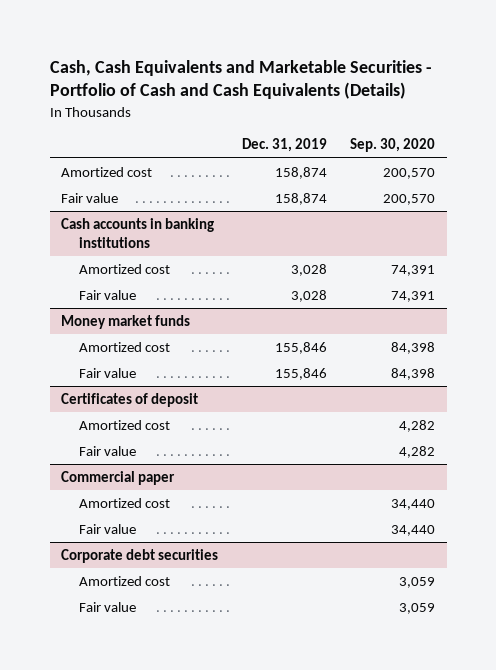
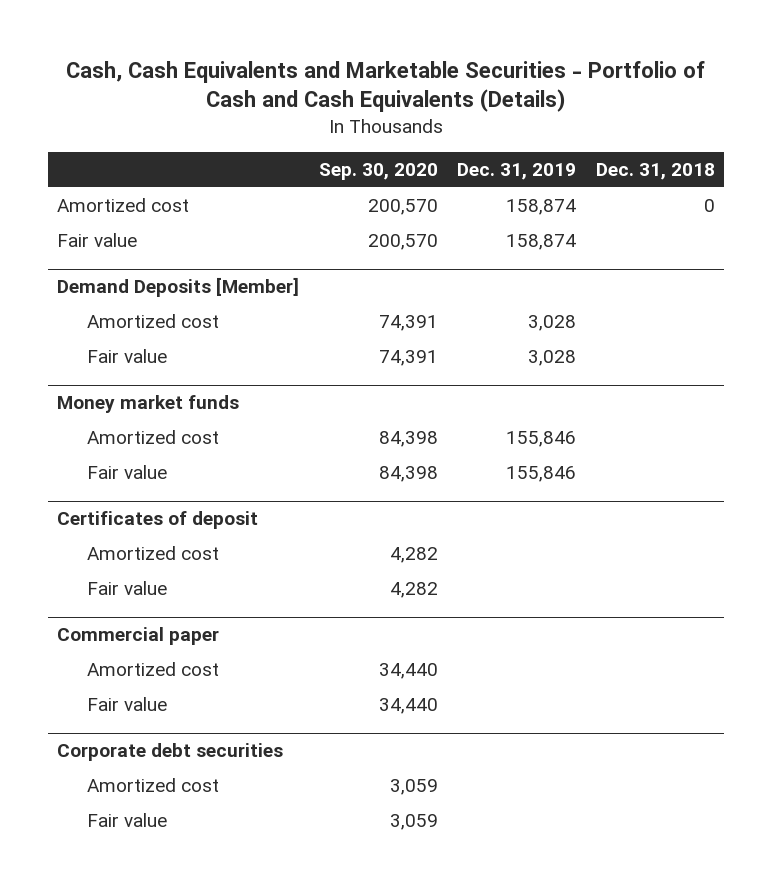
- | Dec. 31, 2019 | Sep. 30, 2020
+ | Sep. 30, 2020 | Dec. 31, 2019 | Dec. 31, 2018
- Cash accounts in banking institutions
+ Demand Deposits [Member]

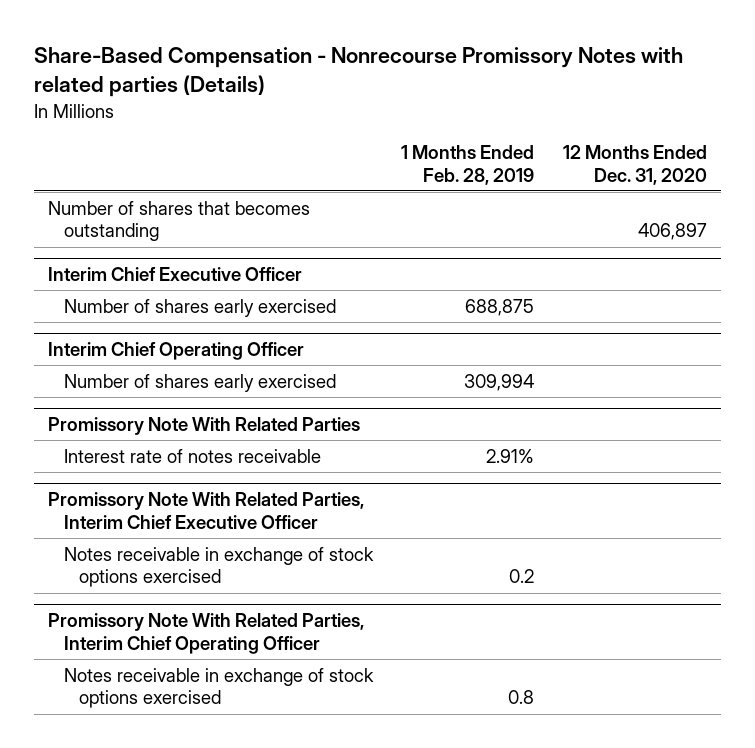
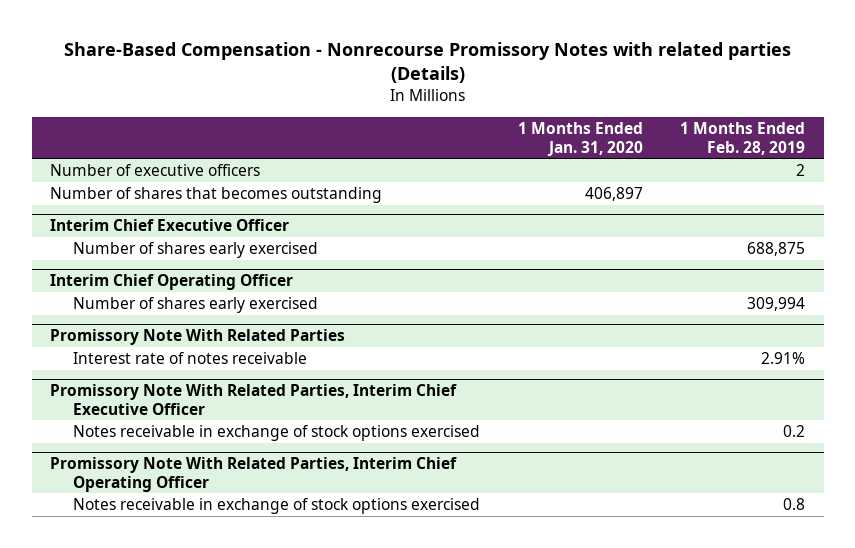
- | 1 Months Ended Feb. 28, 2019 | 12 Months Ended Dec. 31, 2020
+ | 1 Months Ended Jan. 31, 2020 | 1 Months Ended Feb. 28, 2019
+ Number of executive officers | | 2

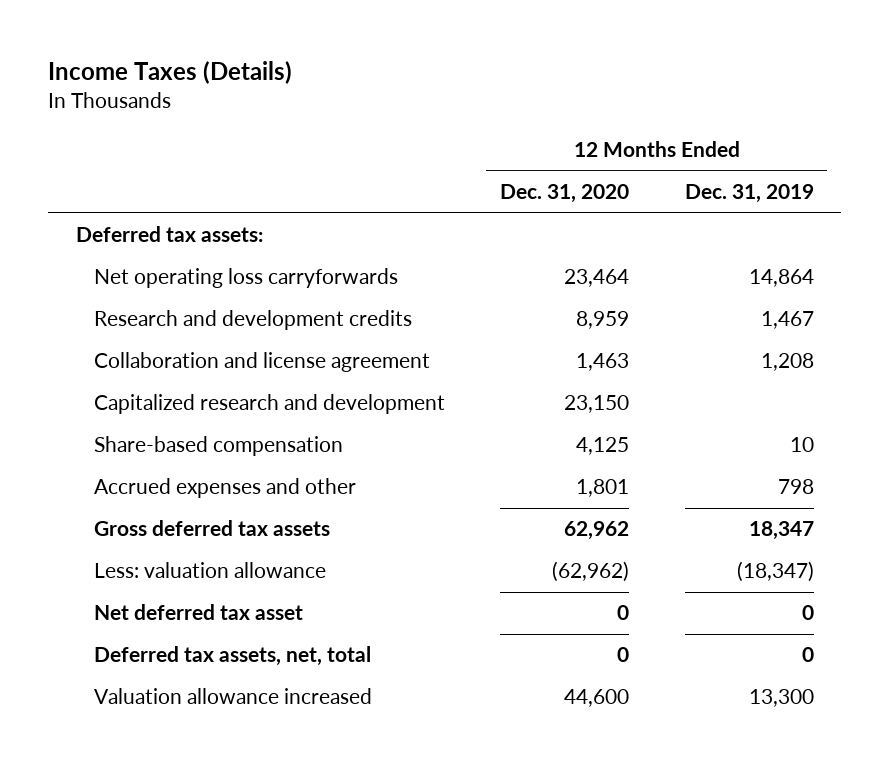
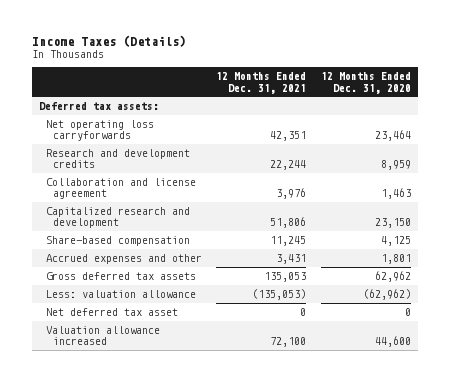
- | 12 Months Ended Dec. 31, 2020 | 12 Months Ended Dec. 31, 2019
+ | 12 Months Ended Dec. 31, 2021 | 12 Months Ended Dec. 31, 2020
- Deferred tax assets, net, total | 0 | 0

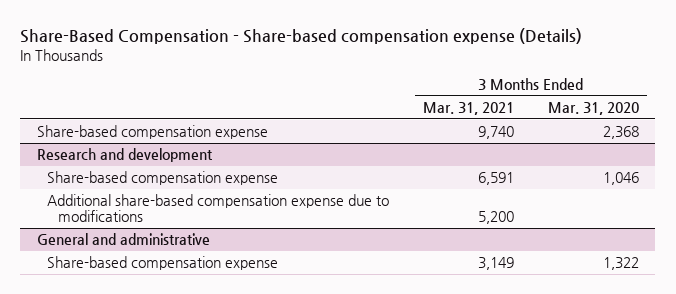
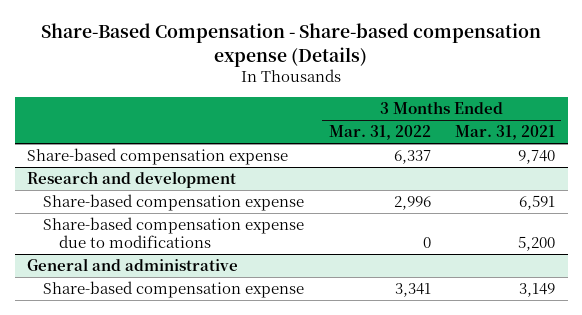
- | 3 Months Ended Mar. 31, 2021 | 3 Months Ended Mar. 31, 2020
+ | 3 Months Ended Mar. 31, 2022 | 3 Months Ended Mar. 31, 2021
@ Research and development
- Additional share-based compensation expense due to modifications | 5,200 |
+ Share-based compensation expense due to modifications | 0 | 5,200

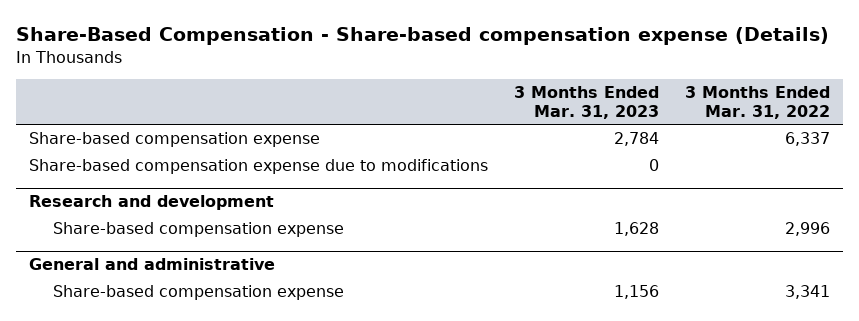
- | 3 Months Ended Mar. 31, 2022 | 3 Months Ended Mar. 31, 2021
+ | 3 Months Ended Mar. 31, 2023 | 3 Months Ended Mar. 31, 2022
+ Share-based compensation expense due to modifications | 0 |
@ Research and development
- Share-based compensation expense due to modifications | 0 | 5,200

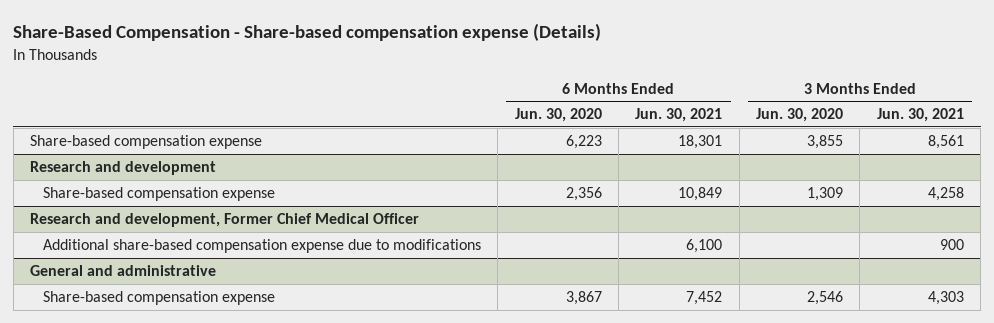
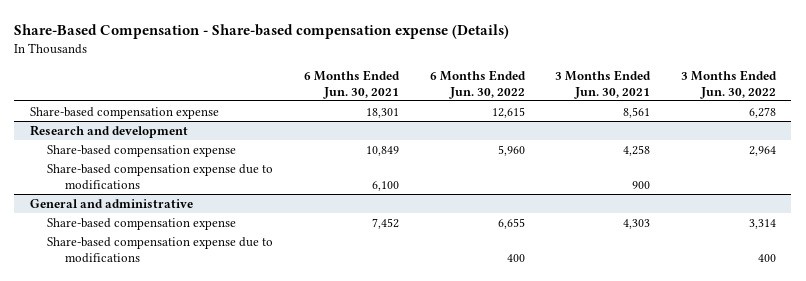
- | 6 Months Ended Jun. 30, 2020 | 6 Months Ended Jun. 30, 2021 | 3 Months Ended Jun. 30, 2020 | 3 Months Ended Jun. 30, 2021
+ | 6 Months Ended Jun. 30, 2021 | 6 Months Ended Jun. 30, 2022 | 3 Months Ended Jun. 30, 2021 | 3 Months Ended Jun. 30, 2022
- Research and development, Former Chief Medical Officer
- Additional share-based compensation expense due to modifications | | 6,100 | | 900
@ Research and development
+ Share-based compensation expense due to modifications | 6,100 | | 900 |
@ General and administrative
+ Share-based compensation expense due to modifications | | 400 | | 400

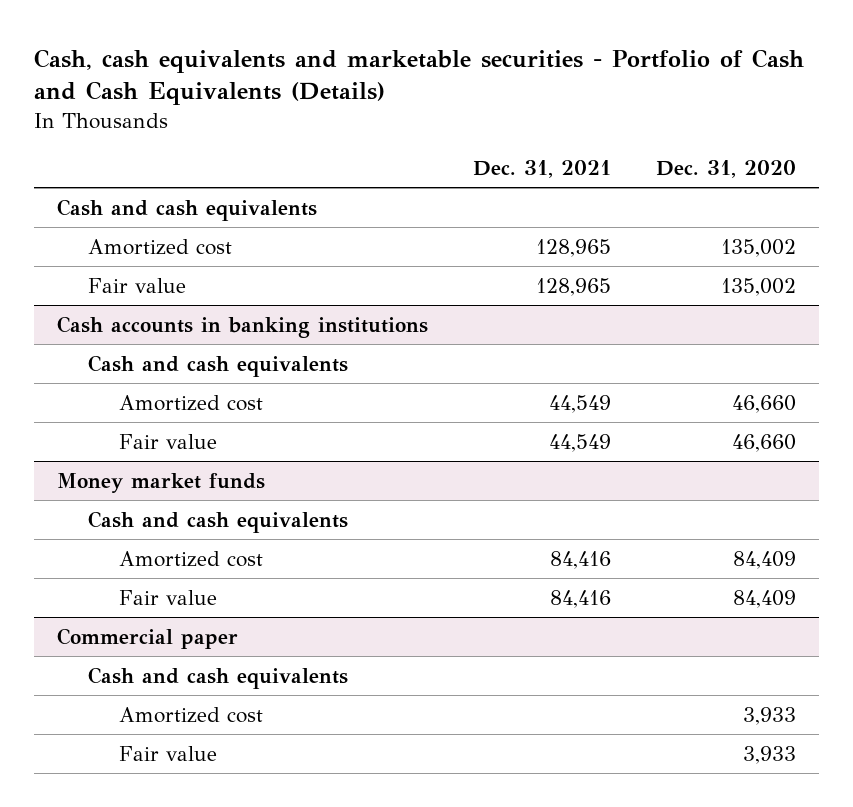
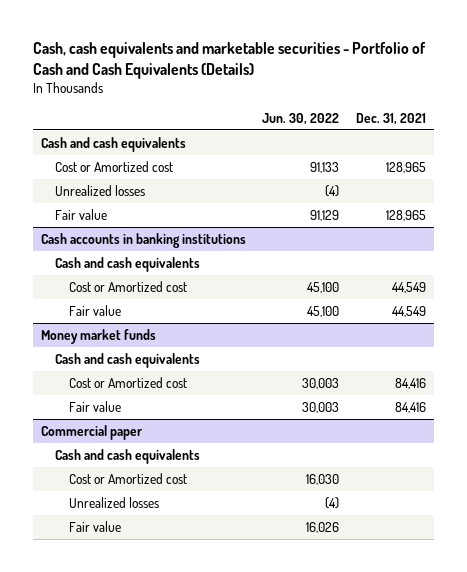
- | Dec. 31, 2021 | Dec. 31, 2020
+ | Jun. 30, 2022 | Dec. 31, 2021
- Amortized cost | 128,965 | 135,002
+ Cost or Amortized cost | 91,133 | 128,965
+ Unrealized losses | (4) |
@ Cash accounts in banking institutions
- Amortized cost | 44,549 | 46,660
+ Cost or Amortized cost | 45,100 | 44,549
@ Money market funds
- Amortized cost | 84,416 | 84,409
+ Cost or Amortized cost | 30,003 | 84,416
@ Commercial paper
- Amortized cost | | 3,933
+ Cost or Amortized cost | 16,030 |
+ Unrealized losses | (4) |

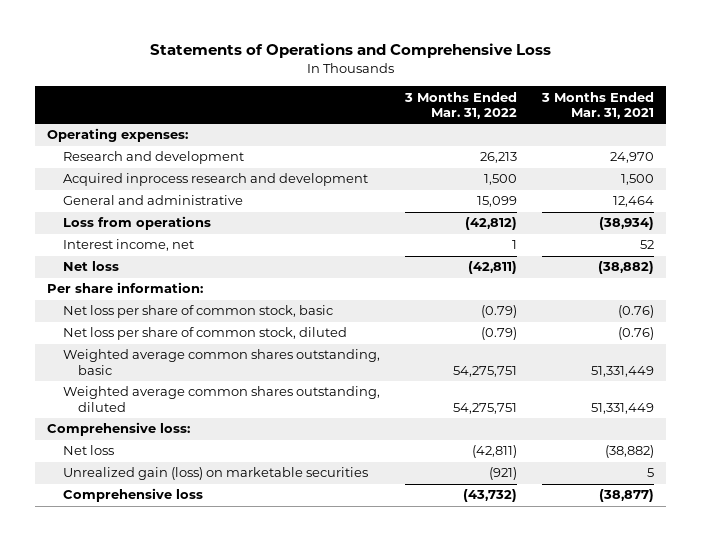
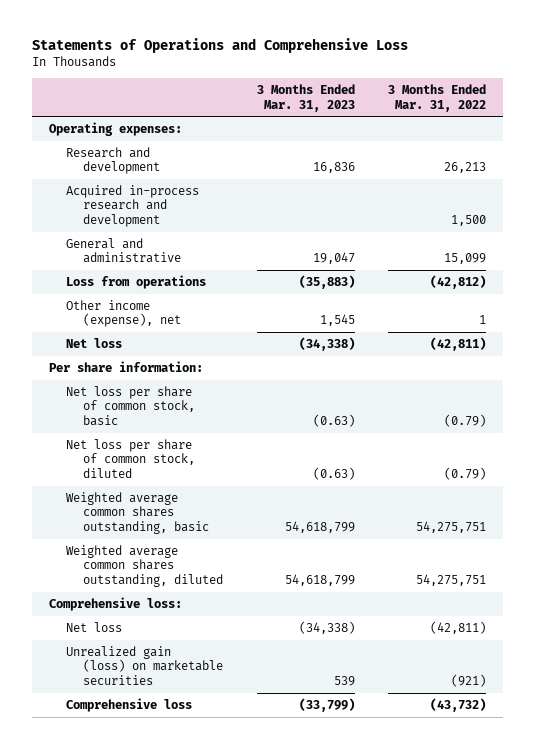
- | 3 Months Ended Mar. 31, 2022 | 3 Months Ended Mar. 31, 2021
+ | 3 Months Ended Mar. 31, 2023 | 3 Months Ended Mar. 31, 2022
- Acquired inprocess research and development | 1,500 | 1,500
+ Acquired in-process research and development | | 1,500
- Interest income, net | 1 | 52
+ Other income (expense), net | 1,545 | 1

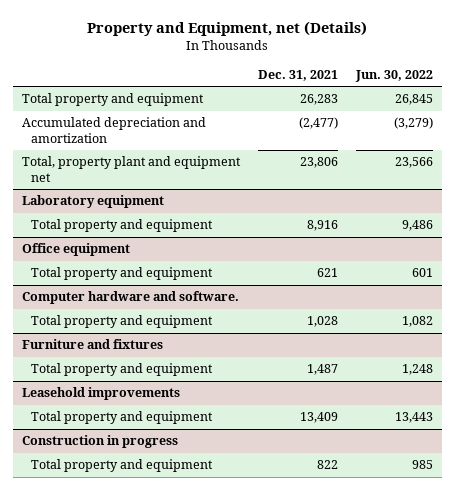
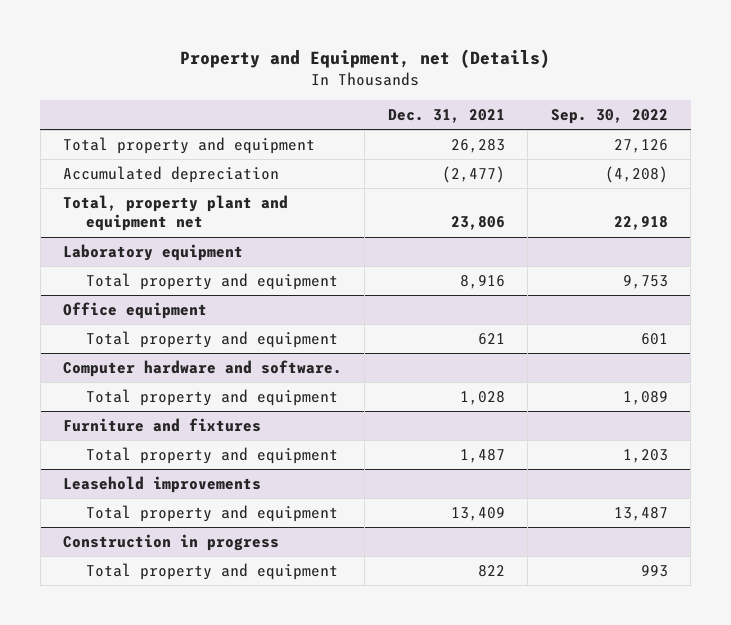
- | Dec. 31, 2021 | Jun. 30, 2022
+ | Dec. 31, 2021 | Sep. 30, 2022
- Accumulated depreciation and amortization | (2,477) | (3,279)
+ Accumulated depreciation | (2,477) | (4,208)

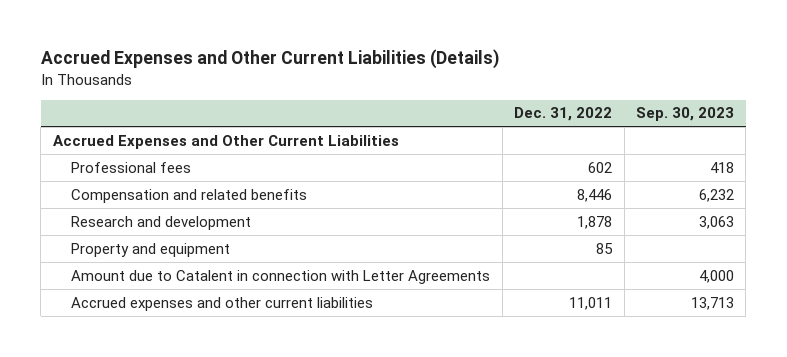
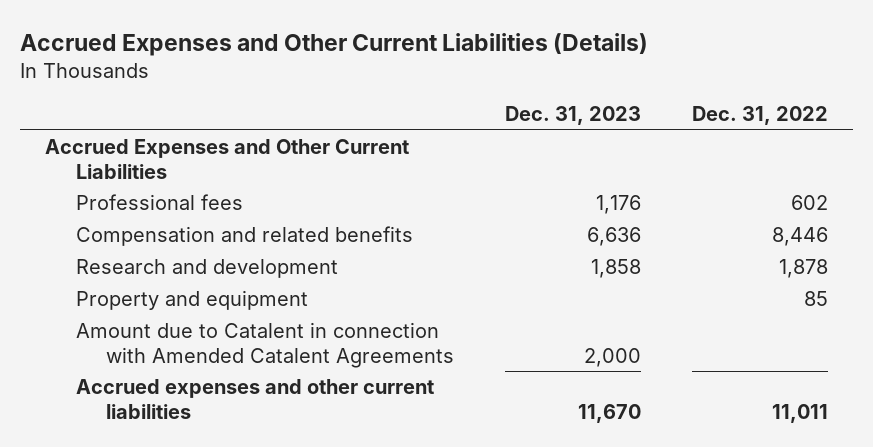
- | Dec. 31, 2022 | Sep. 30, 2023
+ | Dec. 31, 2023 | Dec. 31, 2022
- Amount due to Catalent in connection with Letter Agreements | | 4,000
+ Amount due to Catalent in connection with Amended Catalent Agreements | 2,000 |

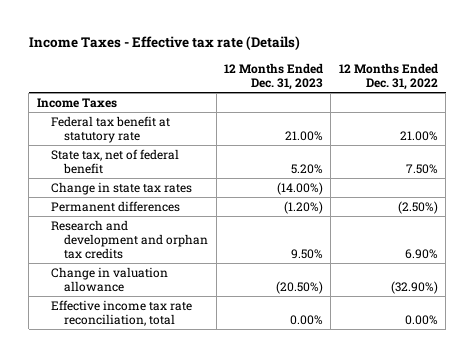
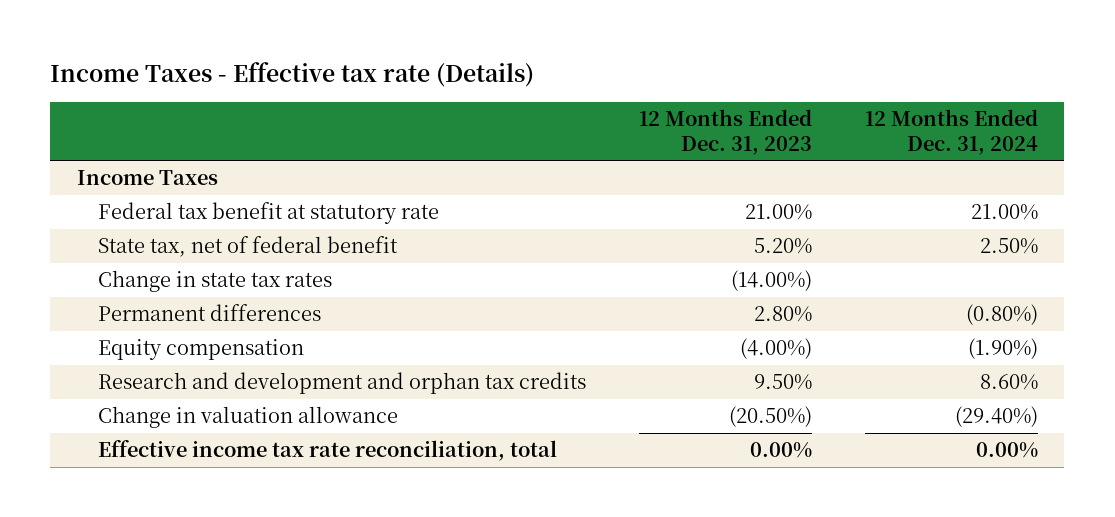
- | 12 Months Ended Dec. 31, 2023 | 12 Months Ended Dec. 31, 2022
+ | 12 Months Ended Dec. 31, 2023 | 12 Months Ended Dec. 31, 2024
- Permanent differences | (1.20%) | (2.50%)
+ Permanent differences | 2.80% | (0.80%)
+ Equity compensation | (4.00%) | (1.90%)

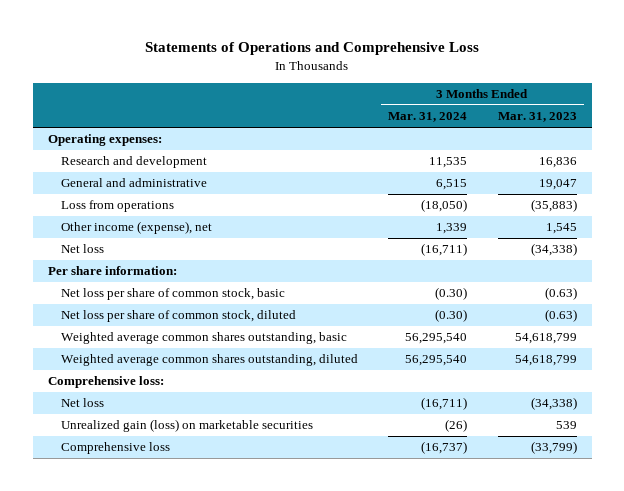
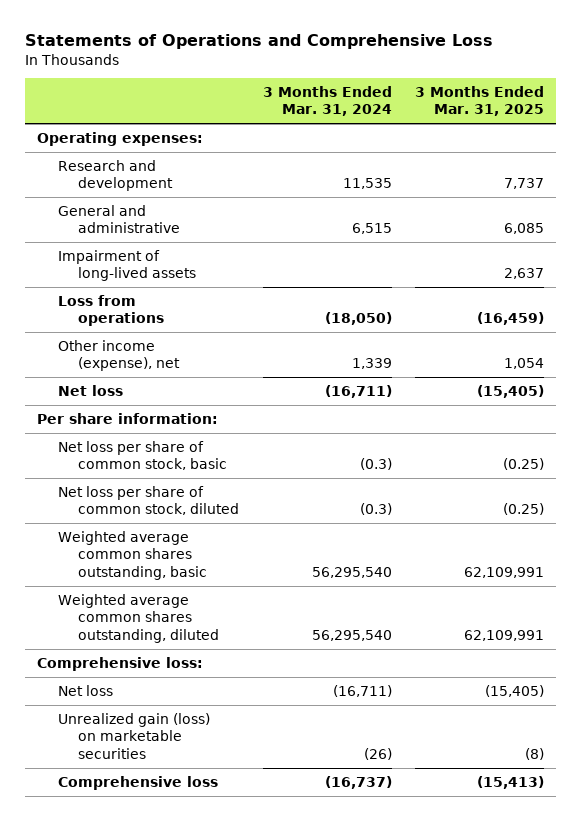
- | 3 Months Ended Mar. 31, 2024 | 3 Months Ended Mar. 31, 2023
+ | 3 Months Ended Mar. 31, 2024 | 3 Months Ended Mar. 31, 2025
+ Impairment of long-lived assets | | 2,637
- Net loss per share of common stock, basic | (0.30) | (0.63)
- Net loss per share of common stock, diluted | (0.30) | (0.63)
+ Net loss per share of common stock, basic | (0.3) | (0.25)
+ Net loss per share of common stock, diluted | (0.3) | (0.25)

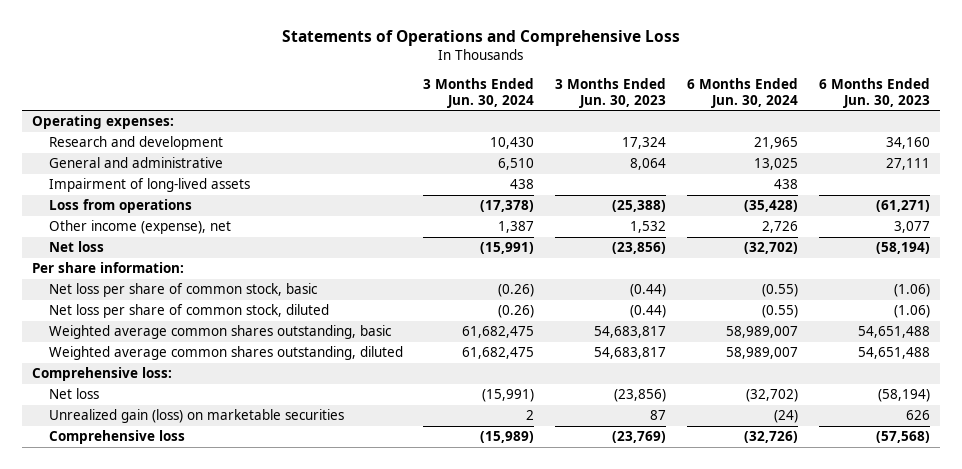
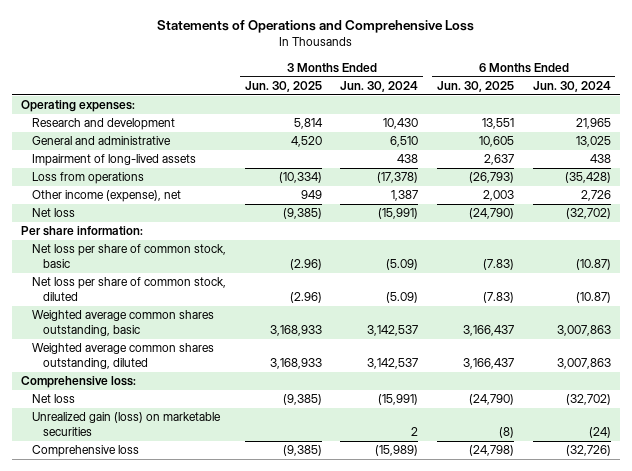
- | 3 Months Ended Jun. 30, 2024 | 3 Months Ended Jun. 30, 2023 | 6 Months Ended Jun. 30, 2024 | 6 Months Ended Jun. 30, 2023
+ | 3 Months Ended Jun. 30, 2025 | 3 Months Ended Jun. 30, 2024 | 6 Months Ended Jun. 30, 2025 | 6 Months Ended Jun. 30, 2024
- Net loss per share of common stock, basic | (0.26) | (0.44) | (0.55) | (1.06)
- Net loss per share of common stock, diluted | (0.26) | (0.44) | (0.55) | (1.06)
- Weighted average common shares outstanding, basic | 61,682,475 | 54,683,817 | 58,989,007 | 54,651,488
- Weighted average common shares outstanding, diluted | 61,682,475 | 54,683,817 | 58,989,007 | 54,651,488
+ Net loss per share of common stock, basic | (2.96) | (5.09) | (7.83) | (10.87)
+ Net loss per share of common stock, diluted | (2.96) | (5.09) | (7.83) | (10.87)
+ Weighted average common shares outstanding, basic | 3,168,933 | 3,142,537 | 3,166,437 | 3,007,863
+ Weighted average common shares outstanding, diluted | 3,168,933 | 3,142,537 | 3,166,437 | 3,007,863

